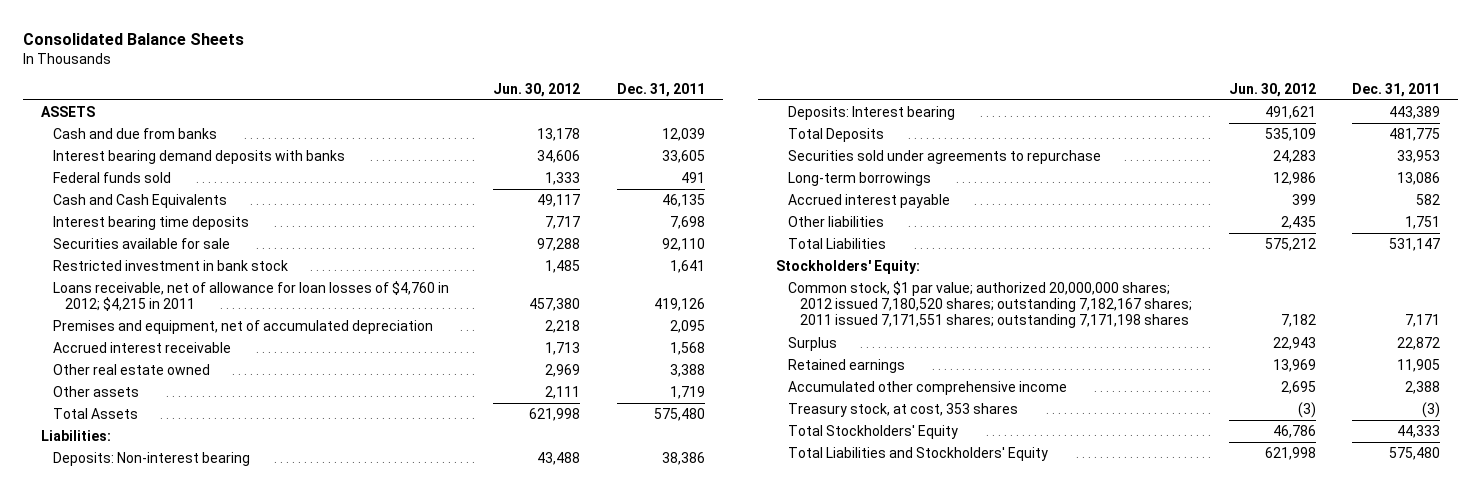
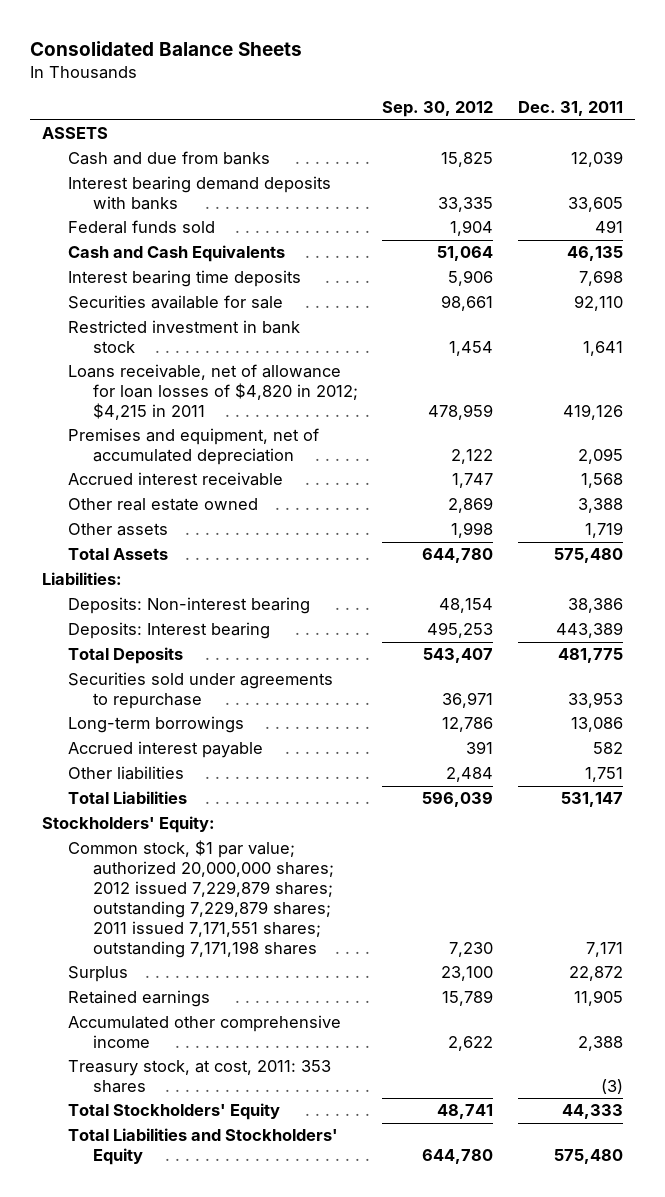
- | Jun. 30, 2012 | Dec. 31, 2011
+ | Sep. 30, 2012 | Dec. 31, 2011
- Loans receivable, net of allowance for loan losses of $4,760 in 2012; $4,215 in 2011 | 457,380 | 419,126
+ Loans receivable, net of allowance for loan losses of $4,820 in 2012; $4,215 in 2011 | 478,959 | 419,126
- Common stock, $1 par value; authorized 20,000,000 shares; 2012 issued 7,180,520 shares; outstanding 7,182,167 shares; 2011 issued 7,171,551 shares; outstanding 7,171,198 shares | 7,182 | 7,171
+ Common stock, $1 par value; authorized 20,000,000 shares; 2012 issued 7,229,879 shares; outstanding 7,229,879 shares; 2011 issued 7,171,551 shares; outstanding 7,171,198 shares | 7,230 | 7,171
- Treasury stock, at cost, 353 shares | (3) | (3)
+ Treasury stock, at cost, 2011: 353 shares | | (3)

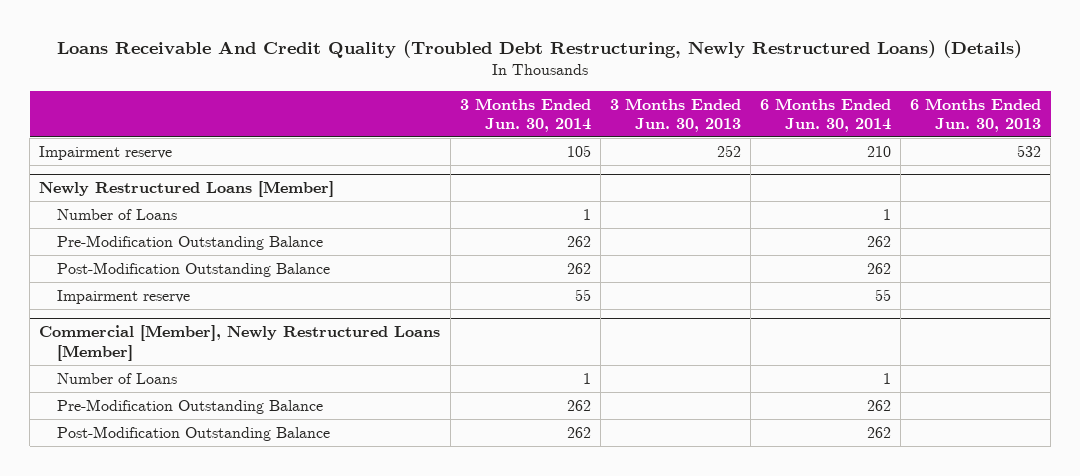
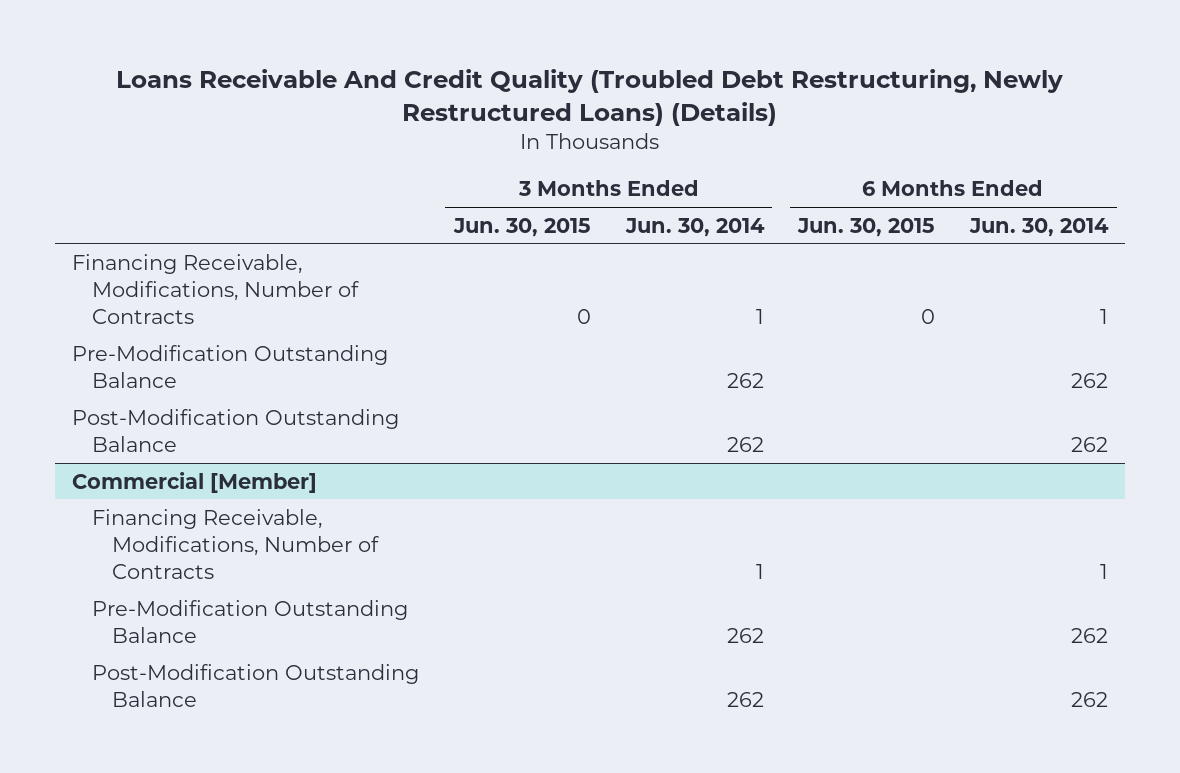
- | 3 Months Ended Jun. 30, 2014 | 3 Months Ended Jun. 30, 2013 | 6 Months Ended Jun. 30, 2014 | 6 Months Ended Jun. 30, 2013
+ | 3 Months Ended Jun. 30, 2015 | 3 Months Ended Jun. 30, 2014 | 6 Months Ended Jun. 30, 2015 | 6 Months Ended Jun. 30, 2014
- Impairment reserve | 105 | 252 | 210 | 532
- Newly Restructured Loans [Member]
- Number of Loans | 1 | | 1 |
+ Financing Receivable, Modifications, Number of Contracts | 0 | 1 | 0 | 1
- Impairment reserve | 55 | | 55 |
- Commercial [Member], Newly Restructured Loans [Member]
- Number of Loans | 1 | | 1 |
+ Commercial [Member]
+ Financing Receivable, Modifications, Number of Contracts | | 1 | | 1

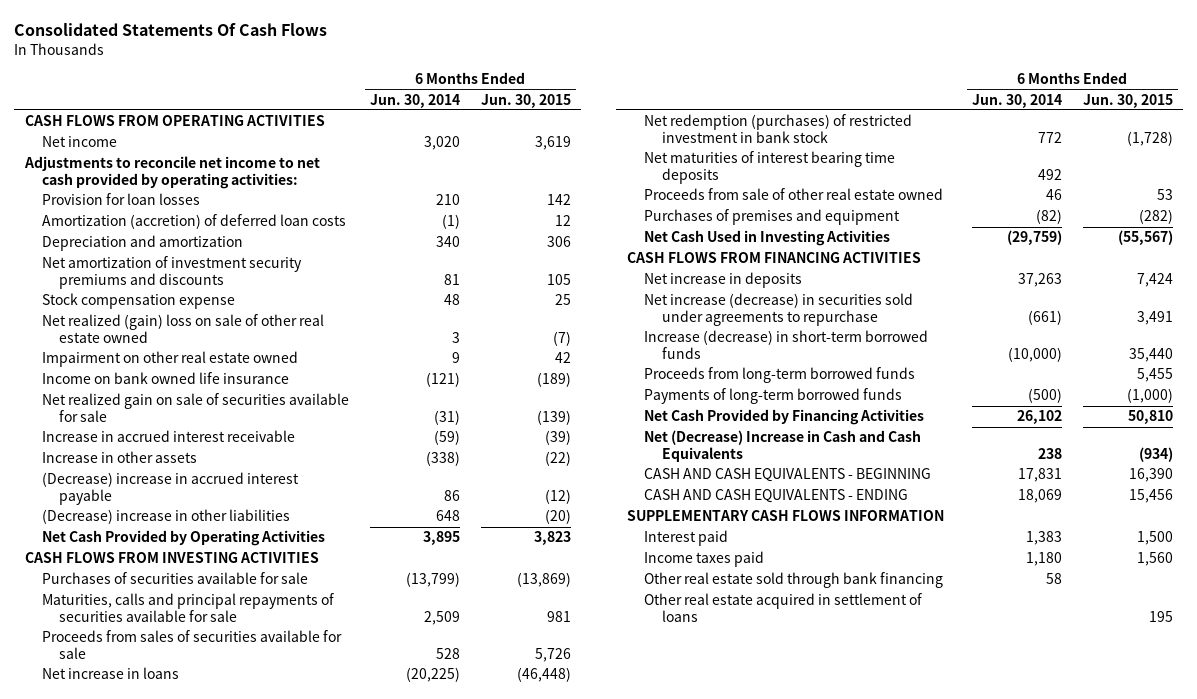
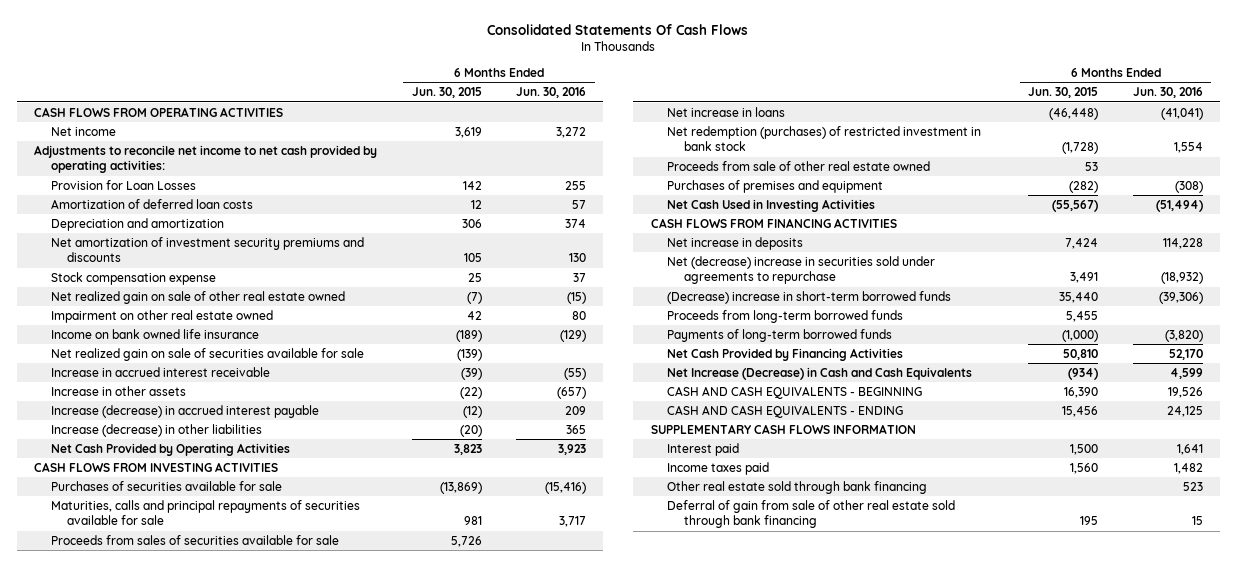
- | 6 Months Ended Jun. 30, 2014 | 6 Months Ended Jun. 30, 2015
+ | 6 Months Ended Jun. 30, 2015 | 6 Months Ended Jun. 30, 2016
- Provision for loan losses | 210 | 142
- Amortization (accretion) of deferred loan costs | (1) | 12
+ Provision for Loan Losses | 142 | 255
+ Amortization of deferred loan costs | 12 | 57
- Net realized (gain) loss on sale of other real estate owned | 3 | (7)
+ Net realized gain on sale of other real estate owned | (7) | (15)
- (Decrease) increase in accrued interest payable | 86 | (12)
- (Decrease) increase in other liabilities | 648 | (20)
+ Increase (decrease) in accrued interest payable | (12) | 209
+ Increase (decrease) in other liabilities | (20) | 365
- Net maturities of interest bearing time deposits | 492 |
- Net increase (decrease) in securities sold under agreements to repurchase | (661) | 3,491
- Increase (decrease) in short-term borrowed funds | (10,000) | 35,440
+ Net (decrease) increase in securities sold under agreements to repurchase | 3,491 | (18,932)
+ (Decrease) increase in short-term borrowed funds | 35,440 | (39,306)
- Net (Decrease) Increase in Cash and Cash Equivalents | 238 | (934)
+ Net Increase (Decrease) in Cash and Cash Equivalents | (934) | 4,599
- Other real estate acquired in settlement of loans | | 195
+ Deferral of gain from sale of other real estate sold through bank financing | 195 | 15

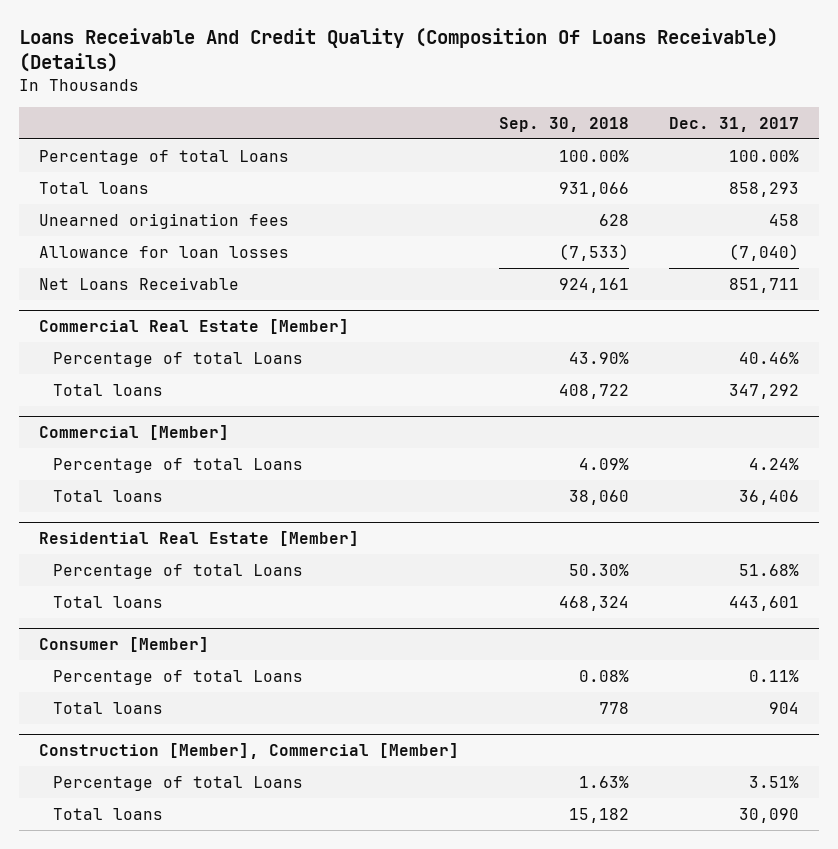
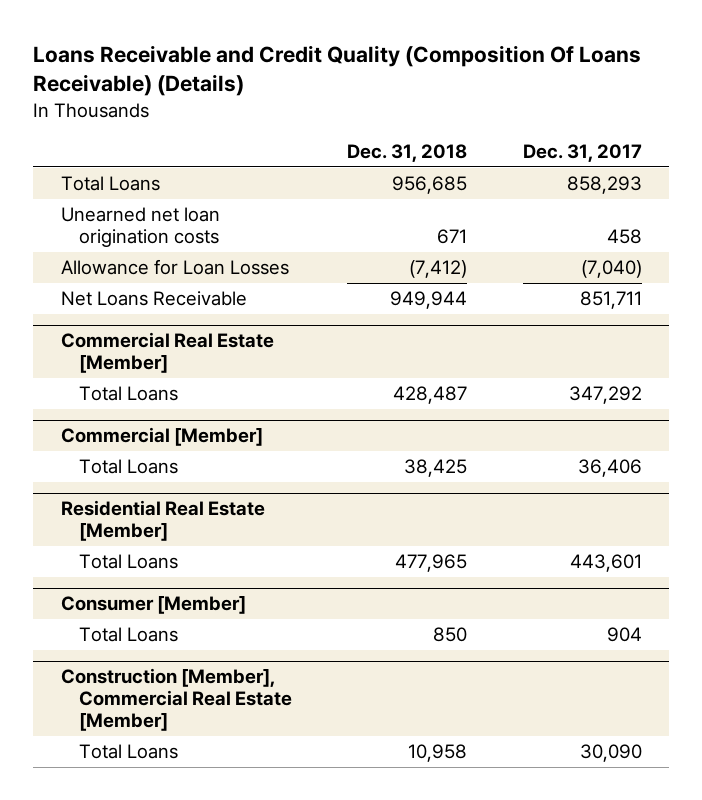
- Loans Receivable And Credit Quality (Composition Of Loans Receivable) (Details)
+ Loans Receivable and Credit Quality (Composition Of Loans Receivable) (Details)
- | Sep. 30, 2018 | Dec. 31, 2017
+ | Dec. 31, 2018 | Dec. 31, 2017
- Percentage of total Loans | 100.00% | 100.00%
- Total loans | 931,066 | 858,293
- Unearned origination fees | 628 | 458
- Allowance for loan losses | (7,533) | (7,040)
+ Total Loans | 956,685 | 858,293
+ Unearned net loan origination costs | 671 | 458
+ Allowance for Loan Losses | (7,412) | (7,040)
@ Commercial Real Estate [Member]
- Percentage of total Loans | 43.90% | 40.46%
- Total loans | 408,722 | 347,292
+ Total Loans | 428,487 | 347,292
@ Commercial [Member]
- Percentage of total Loans | 4.09% | 4.24%
- Total loans | 38,060 | 36,406
+ Total Loans | 38,425 | 36,406
@ Residential Real Estate [Member]
- Percentage of total Loans | 50.30% | 51.68%
- Total loans | 468,324 | 443,601
+ Total Loans | 477,965 | 443,601
@ Consumer [Member]
- Percentage of total Loans | 0.08% | 0.11%
- Total loans | 778 | 904
- Construction [Member], Commercial [Member]
- Percentage of total Loans | 1.63% | 3.51%
- Total loans | 15,182 | 30,090
@ Consumer [Member]
+ Total Loans | 850 | 904
+ Construction [Member], Commercial Real Estate [Member]
+ Total Loans | 10,958 | 30,090

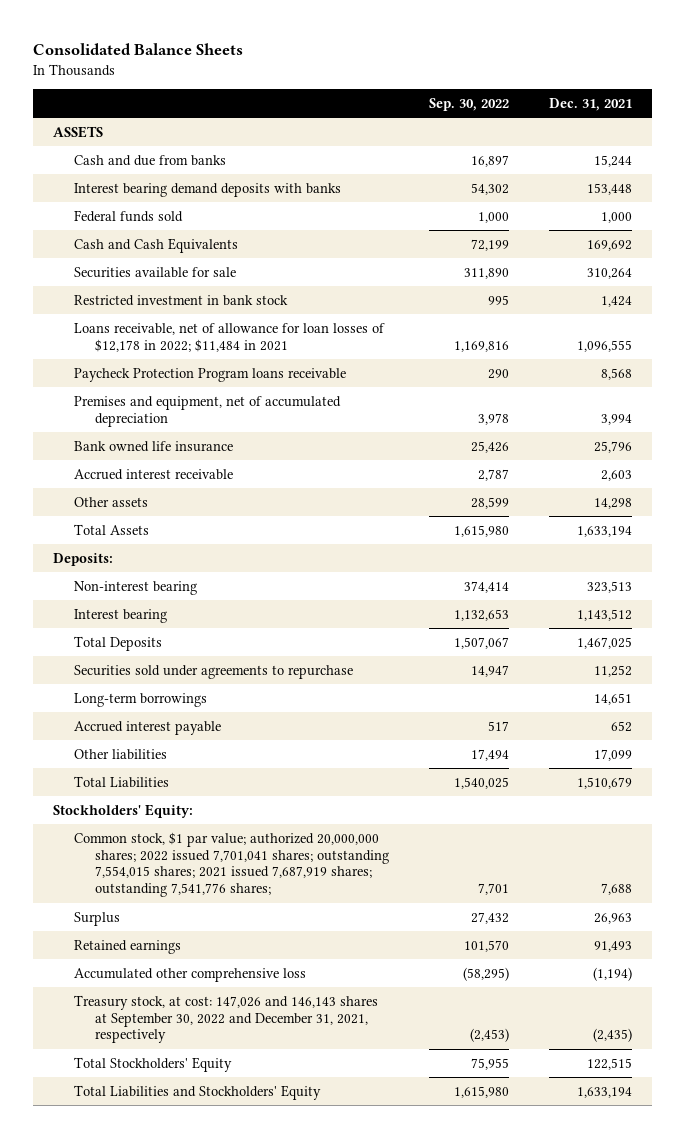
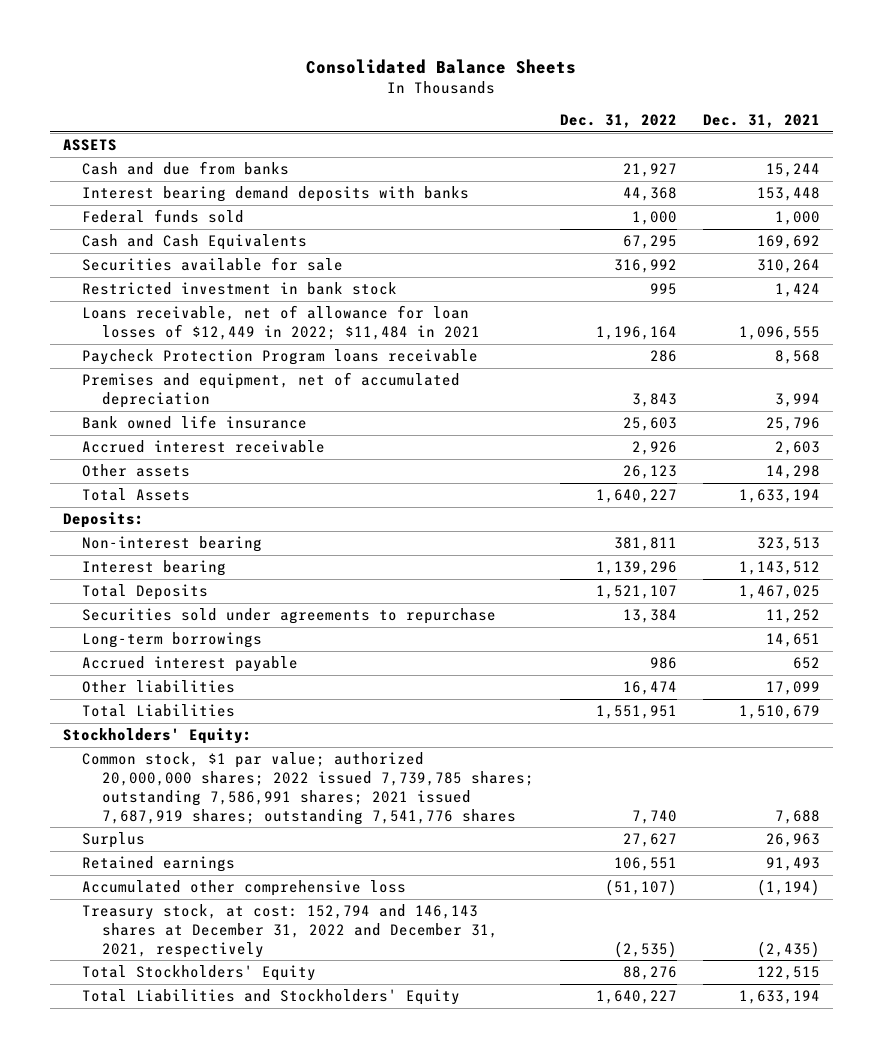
- | Sep. 30, 2022 | Dec. 31, 2021
+ | Dec. 31, 2022 | Dec. 31, 2021
- Loans receivable, net of allowance for loan losses of $12,178 in 2022; $11,484 in 2021 | 1,169,816 | 1,096,555
+ Loans receivable, net of allowance for loan losses of $12,449 in 2022; $11,484 in 2021 | 1,196,164 | 1,096,555
- Common stock, $1 par value; authorized 20,000,000 shares; 2022 issued 7,701,041 shares; outstanding 7,554,015 shares; 2021 issued 7,687,919 shares; outstanding 7,541,776 shares; | 7,701 | 7,688
+ Common stock, $1 par value; authorized 20,000,000 shares; 2022 issued 7,739,785 shares; outstanding 7,586,991 shares; 2021 issued 7,687,919 shares; outstanding 7,541,776 shares | 7,740 | 7,688
- Treasury stock, at cost: 147,026 and 146,143 shares at September 30, 2022 and December 31, 2021, respectively | (2,453) | (2,435)
+ Treasury stock, at cost: 152,794 and 146,143 shares at December 31, 2022 and December 31, 2021, respectively | (2,535) | (2,435)

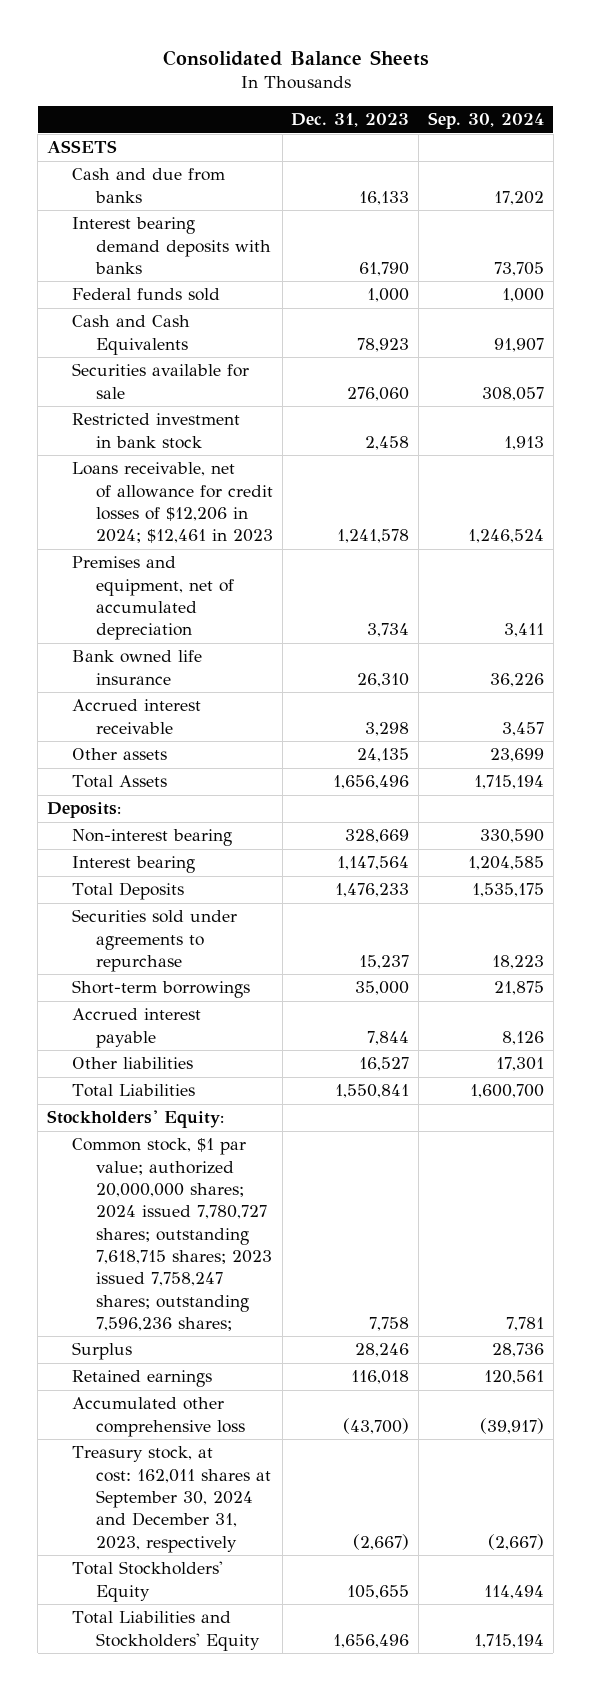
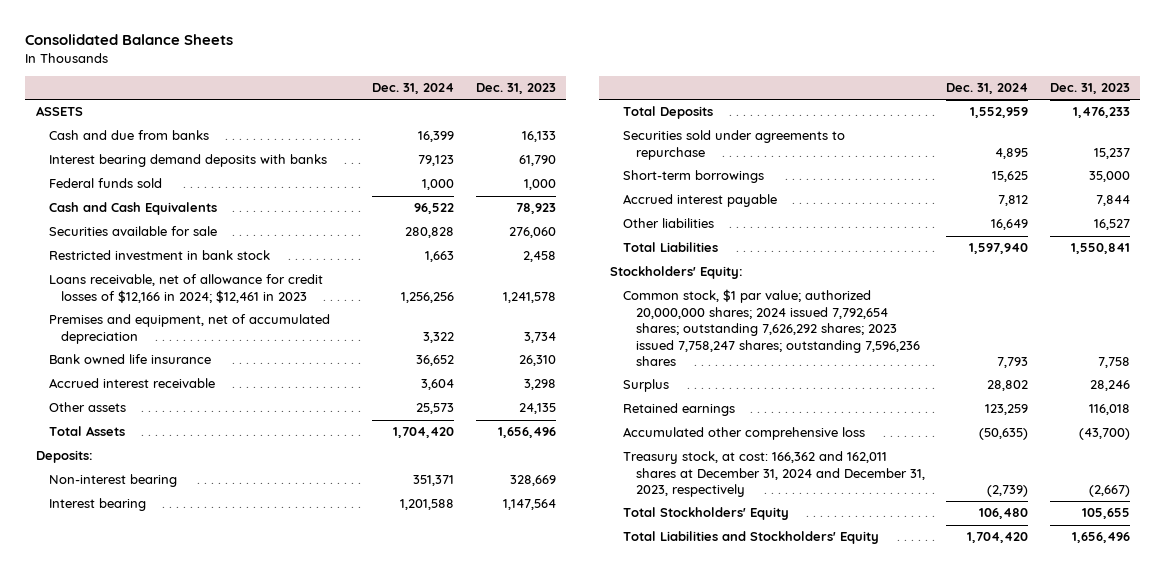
- | Dec. 31, 2023 | Sep. 30, 2024
+ | Dec. 31, 2024 | Dec. 31, 2023
- Loans receivable, net of allowance for credit losses of $12,206 in 2024; $12,461 in 2023 | 1,241,578 | 1,246,524
+ Loans receivable, net of allowance for credit losses of $12,166 in 2024; $12,461 in 2023 | 1,256,256 | 1,241,578
- Common stock, $1 par value; authorized 20,000,000 shares; 2024 issued 7,780,727 shares; outstanding 7,618,715 shares; 2023 issued 7,758,247 shares; outstanding 7,596,236 shares; | 7,758 | 7,781
+ Common stock, $1 par value; authorized 20,000,000 shares; 2024 issued 7,792,654 shares; outstanding 7,626,292 shares; 2023 issued 7,758,247 shares; outstanding 7,596,236 shares | 7,793 | 7,758
- Treasury stock, at cost: 162,011 shares at September 30, 2024 and December 31, 2023, respectively | (2,667) | (2,667)
+ Treasury stock, at cost: 166,362 and 162,011 shares at December 31, 2024 and December 31, 2023, respectively | (2,739) | (2,667)

